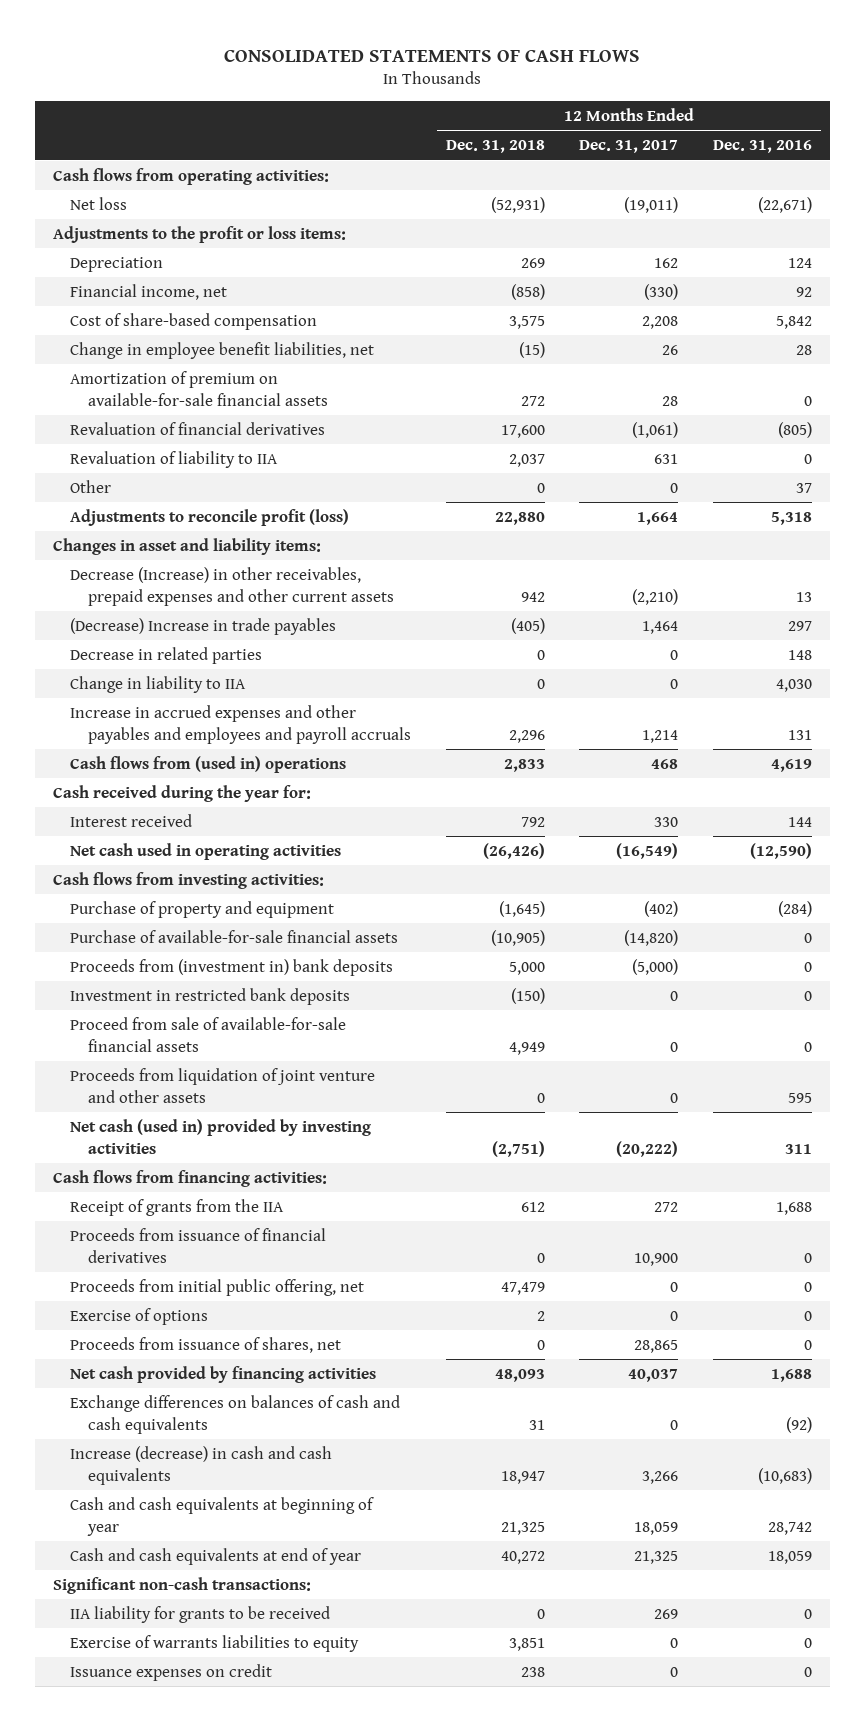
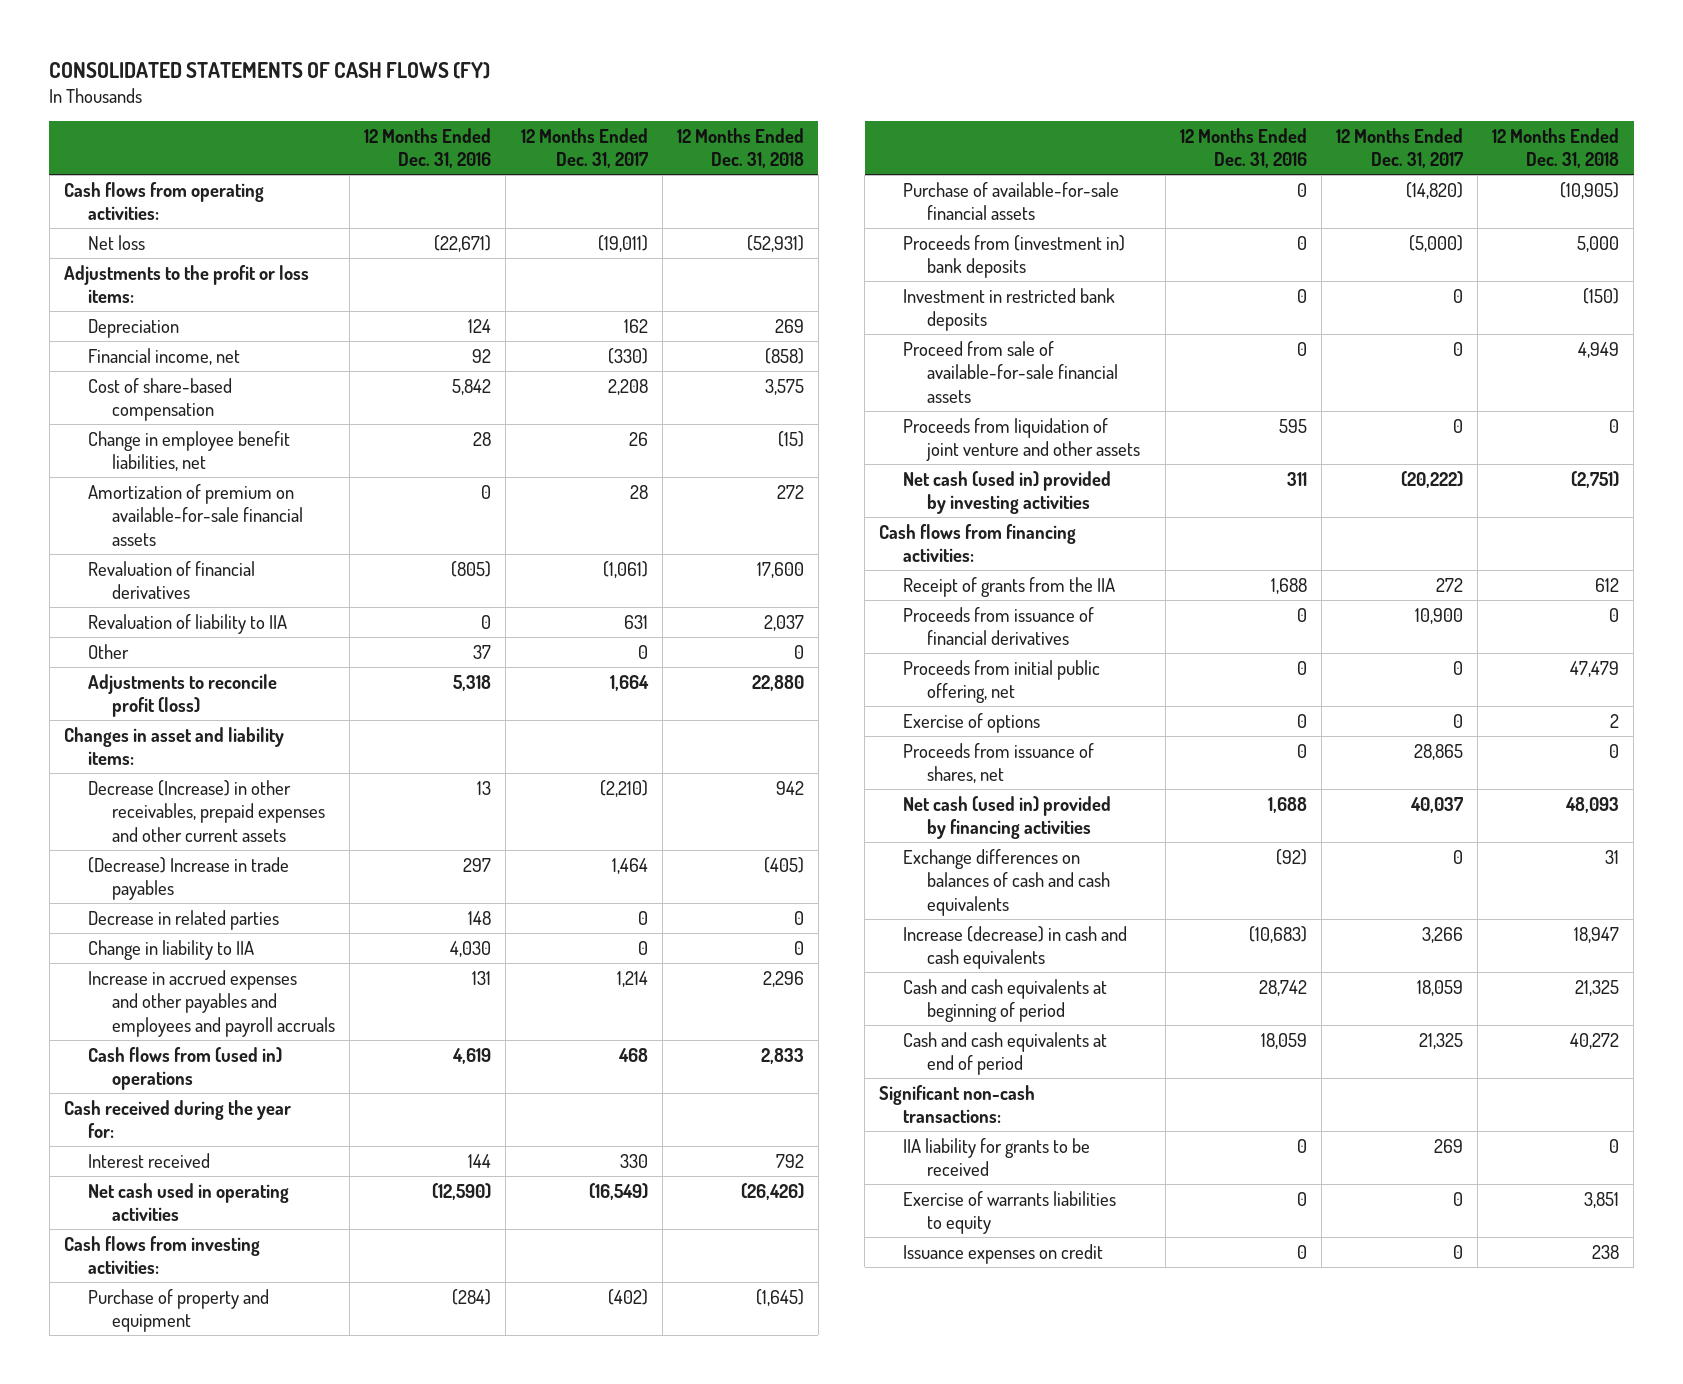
- CONSOLIDATED STATEMENTS OF CASH FLOWS
+ CONSOLIDATED STATEMENTS OF CASH FLOWS (FY)
- | 12 Months Ended Dec. 31, 2018 | 12 Months Ended Dec. 31, 2017 | 12 Months Ended Dec. 31, 2016
+ | 12 Months Ended Dec. 31, 2016 | 12 Months Ended Dec. 31, 2017 | 12 Months Ended Dec. 31, 2018
- Net cash provided by financing activities | 48,093 | 40,037 | 1,688
+ Net cash (used in) provided by financing activities | 1,688 | 40,037 | 48,093
- Cash and cash equivalents at beginning of year | 21,325 | 18,059 | 28,742
- Cash and cash equivalents at end of year | 40,272 | 21,325 | 18,059
+ Cash and cash equivalents at beginning of period | 28,742 | 18,059 | 21,325
+ Cash and cash equivalents at end of period | 18,059 | 21,325 | 40,272

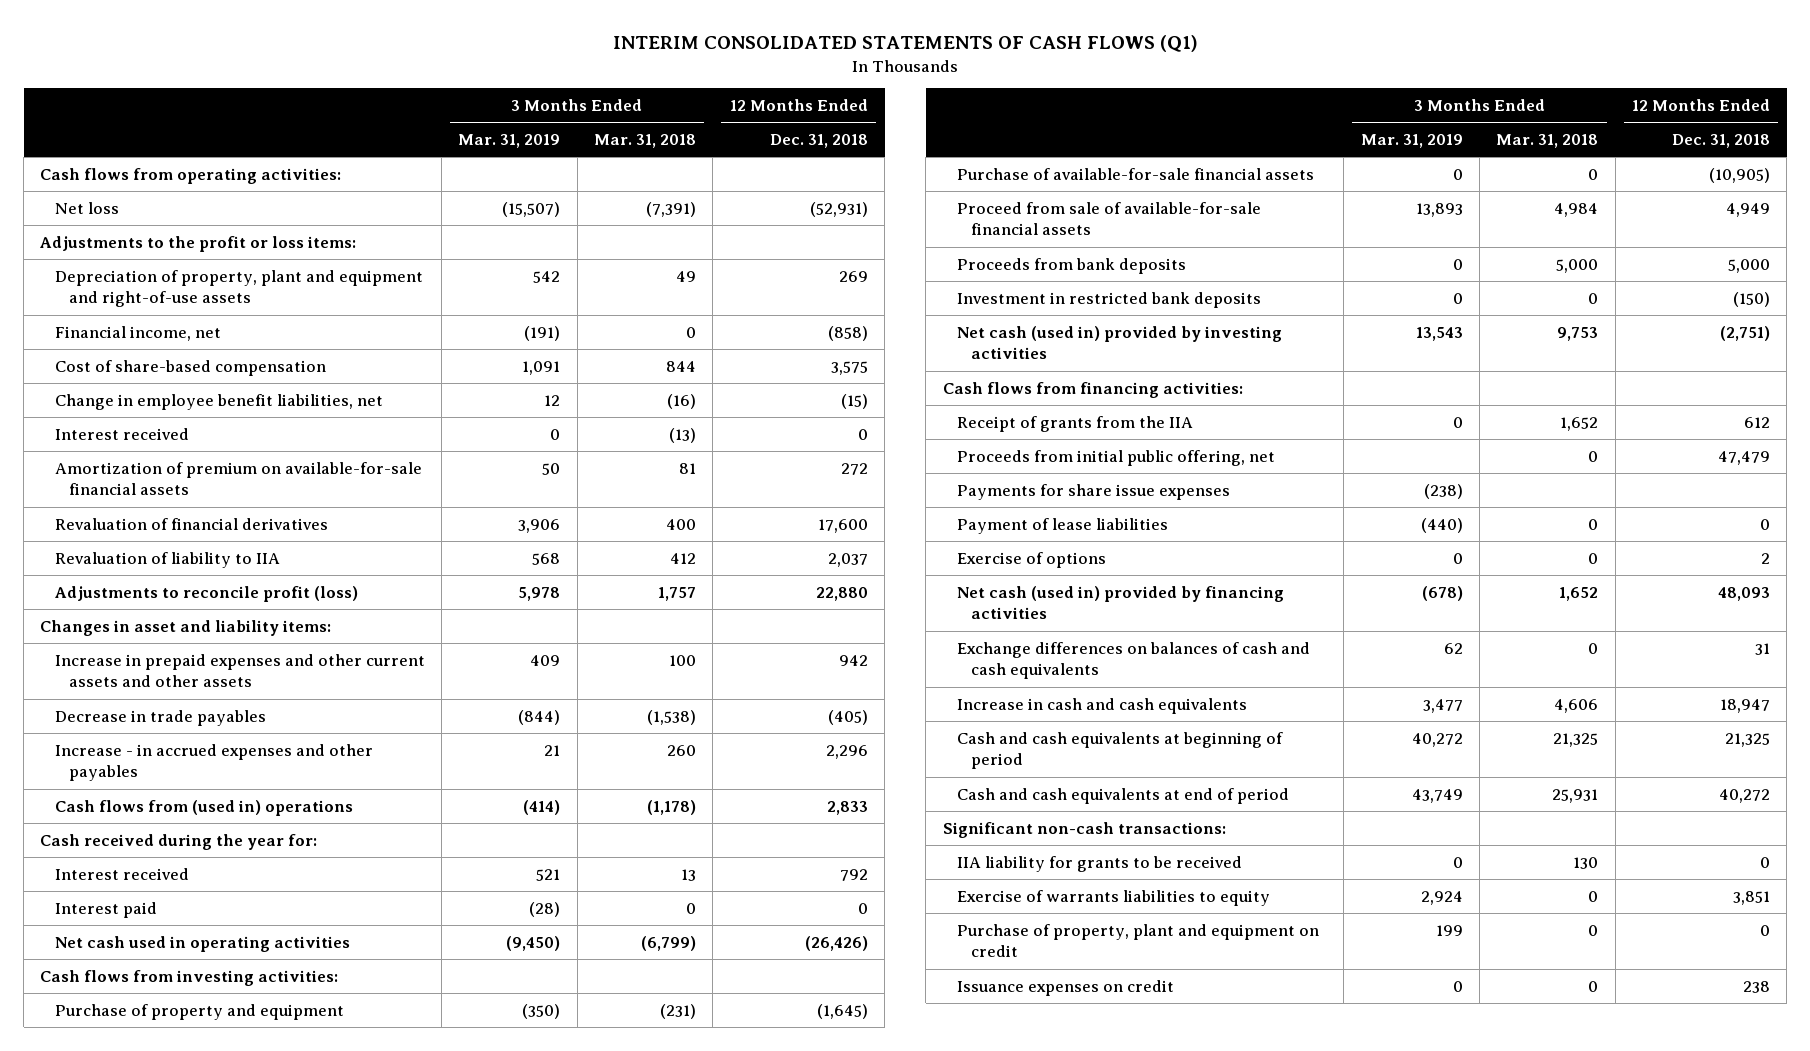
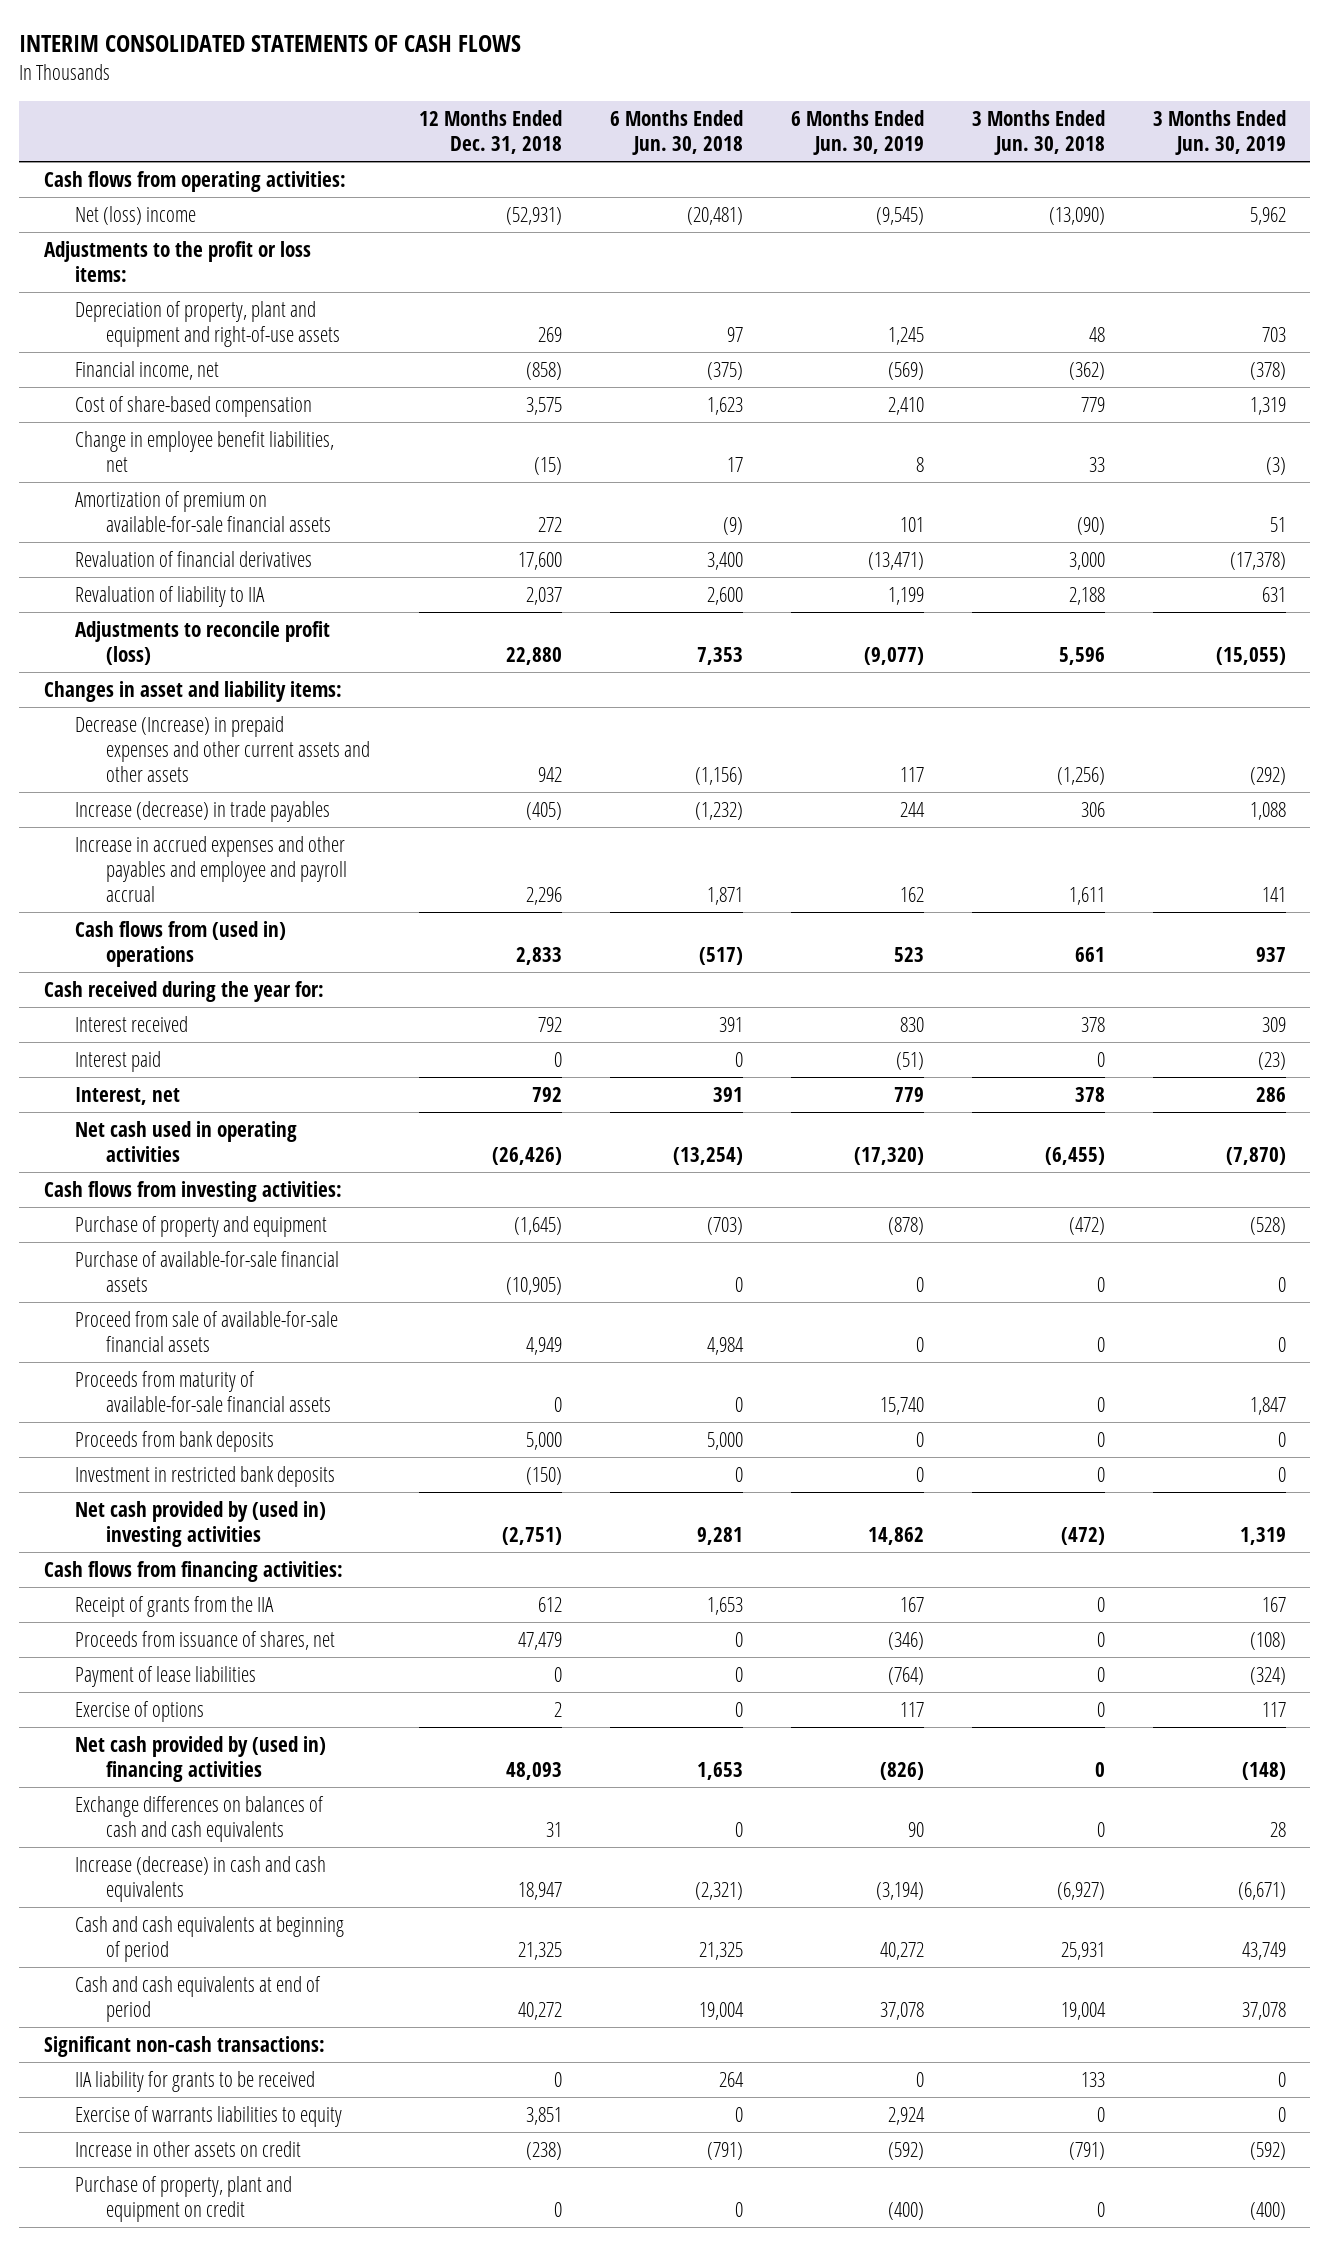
- INTERIM CONSOLIDATED STATEMENTS OF CASH FLOWS (Q1)
+ INTERIM CONSOLIDATED STATEMENTS OF CASH FLOWS
- | 3 Months Ended Mar. 31, 2019 | 3 Months Ended Mar. 31, 2018 | 12 Months Ended Dec. 31, 2018
+ | 12 Months Ended Dec. 31, 2018 | 6 Months Ended Jun. 30, 2018 | 6 Months Ended Jun. 30, 2019 | 3 Months Ended Jun. 30, 2018 | 3 Months Ended Jun. 30, 2019
- Net loss | (15,507) | (7,391) | (52,931)
+ Net (loss) income | (52,931) | (20,481) | (9,545) | (13,090) | 5,962
- Interest received | 0 | (13) | 0
- Increase in prepaid expenses and other current assets and other assets | 409 | 100 | 942
- Decrease in trade payables | (844) | (1,538) | (405)
- Increase - in accrued expenses and other payables | 21 | 260 | 2,296
+ Decrease (Increase) in prepaid expenses and other current assets and other assets | 942 | (1,156) | 117 | (1,256) | (292)
+ Increase (decrease) in trade payables | (405) | (1,232) | 244 | 306 | 1,088
+ Increase in accrued expenses and other payables and employee and payroll accrual | 2,296 | 1,871 | 162 | 1,611 | 141
+ Interest, net | 792 | 391 | 779 | 378 | 286
+ Proceeds from maturity of available-for-sale financial assets | 0 | 0 | 15,740 | 0 | 1,847
- Net cash (used in) provided by investing activities | 13,543 | 9,753 | (2,751)
+ Net cash provided by (used in) investing activities | (2,751) | 9,281 | 14,862 | (472) | 1,319
- Proceeds from initial public offering, net | | 0 | 47,479
- Payments for share issue expenses | (238) | |
+ Proceeds from issuance of shares, net | 47,479 | 0 | (346) | 0 | (108)
- Net cash (used in) provided by financing activities | (678) | 1,652 | 48,093
+ Net cash provided by (used in) financing activities | 48,093 | 1,653 | (826) | 0 | (148)
- Increase in cash and cash equivalents | 3,477 | 4,606 | 18,947
+ Increase (decrease) in cash and cash equivalents | 18,947 | (2,321) | (3,194) | (6,927) | (6,671)
+ Increase in other assets on credit | (238) | (791) | (592) | (791) | (592)
- Issuance expenses on credit | 0 | 0 | 238

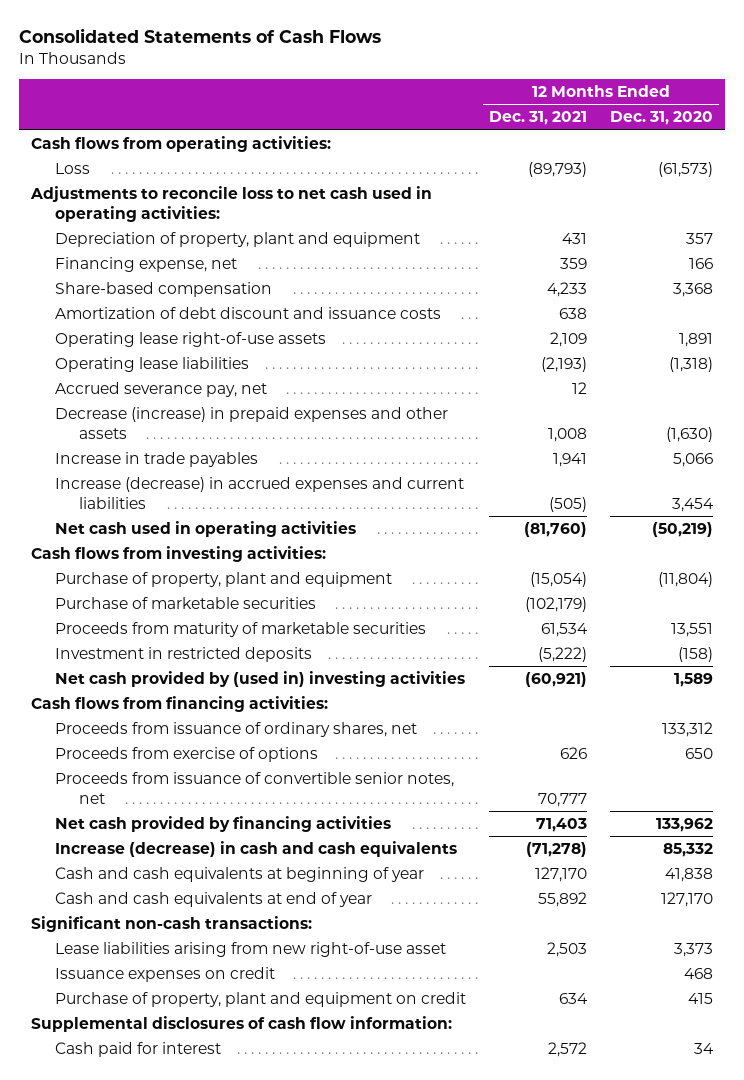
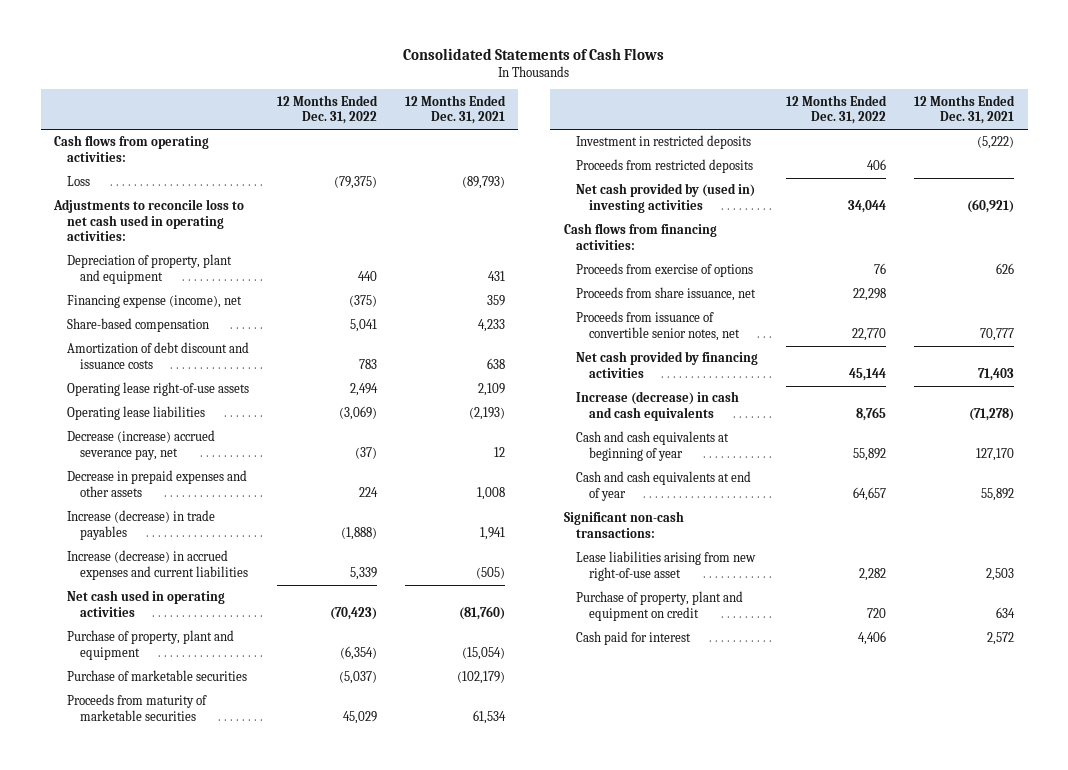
- | 12 Months Ended Dec. 31, 2021 | 12 Months Ended Dec. 31, 2020
+ | 12 Months Ended Dec. 31, 2022 | 12 Months Ended Dec. 31, 2021
- Financing expense, net | 359 | 166
+ Financing expense (income), net | (375) | 359
- Accrued severance pay, net | 12 |
- Decrease (increase) in prepaid expenses and other assets | 1,008 | (1,630)
- Increase in trade payables | 1,941 | 5,066
+ Decrease (increase) accrued severance pay, net | (37) | 12
+ Decrease in prepaid expenses and other assets | 224 | 1,008
+ Increase (decrease) in trade payables | (1,888) | 1,941
- Cash flows from investing activities:
+ Proceeds from restricted deposits | 406 |
- Proceeds from issuance of ordinary shares, net | | 133,312
+ Proceeds from share issuance, net | 22,298 |
- Issuance expenses on credit | | 468
- Supplemental disclosures of cash flow information:

